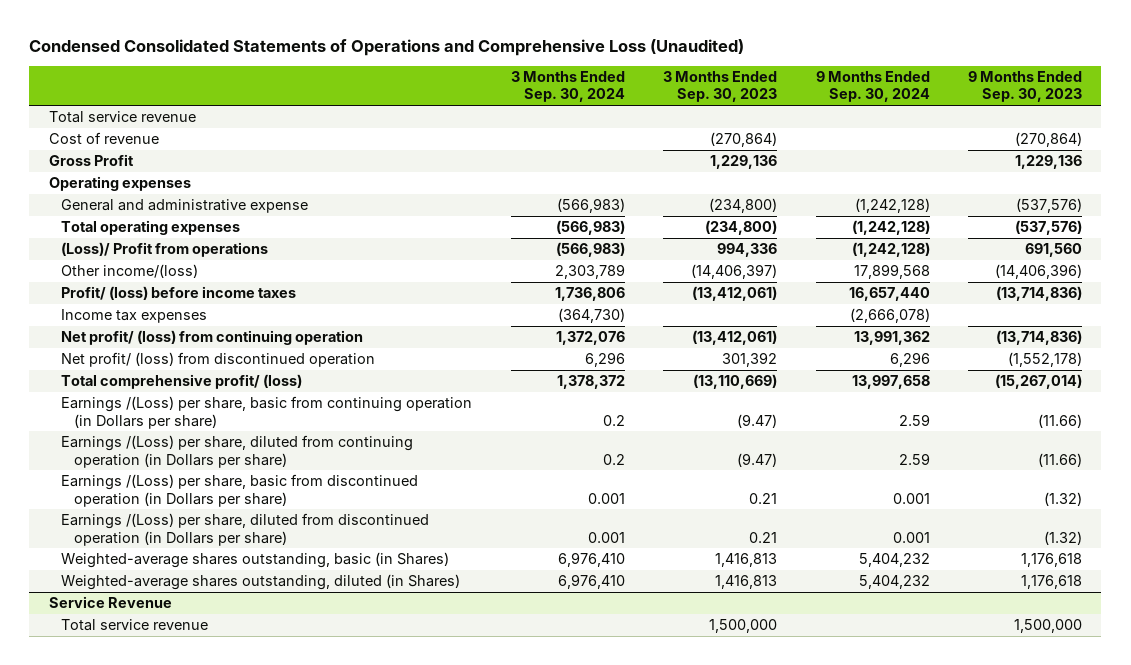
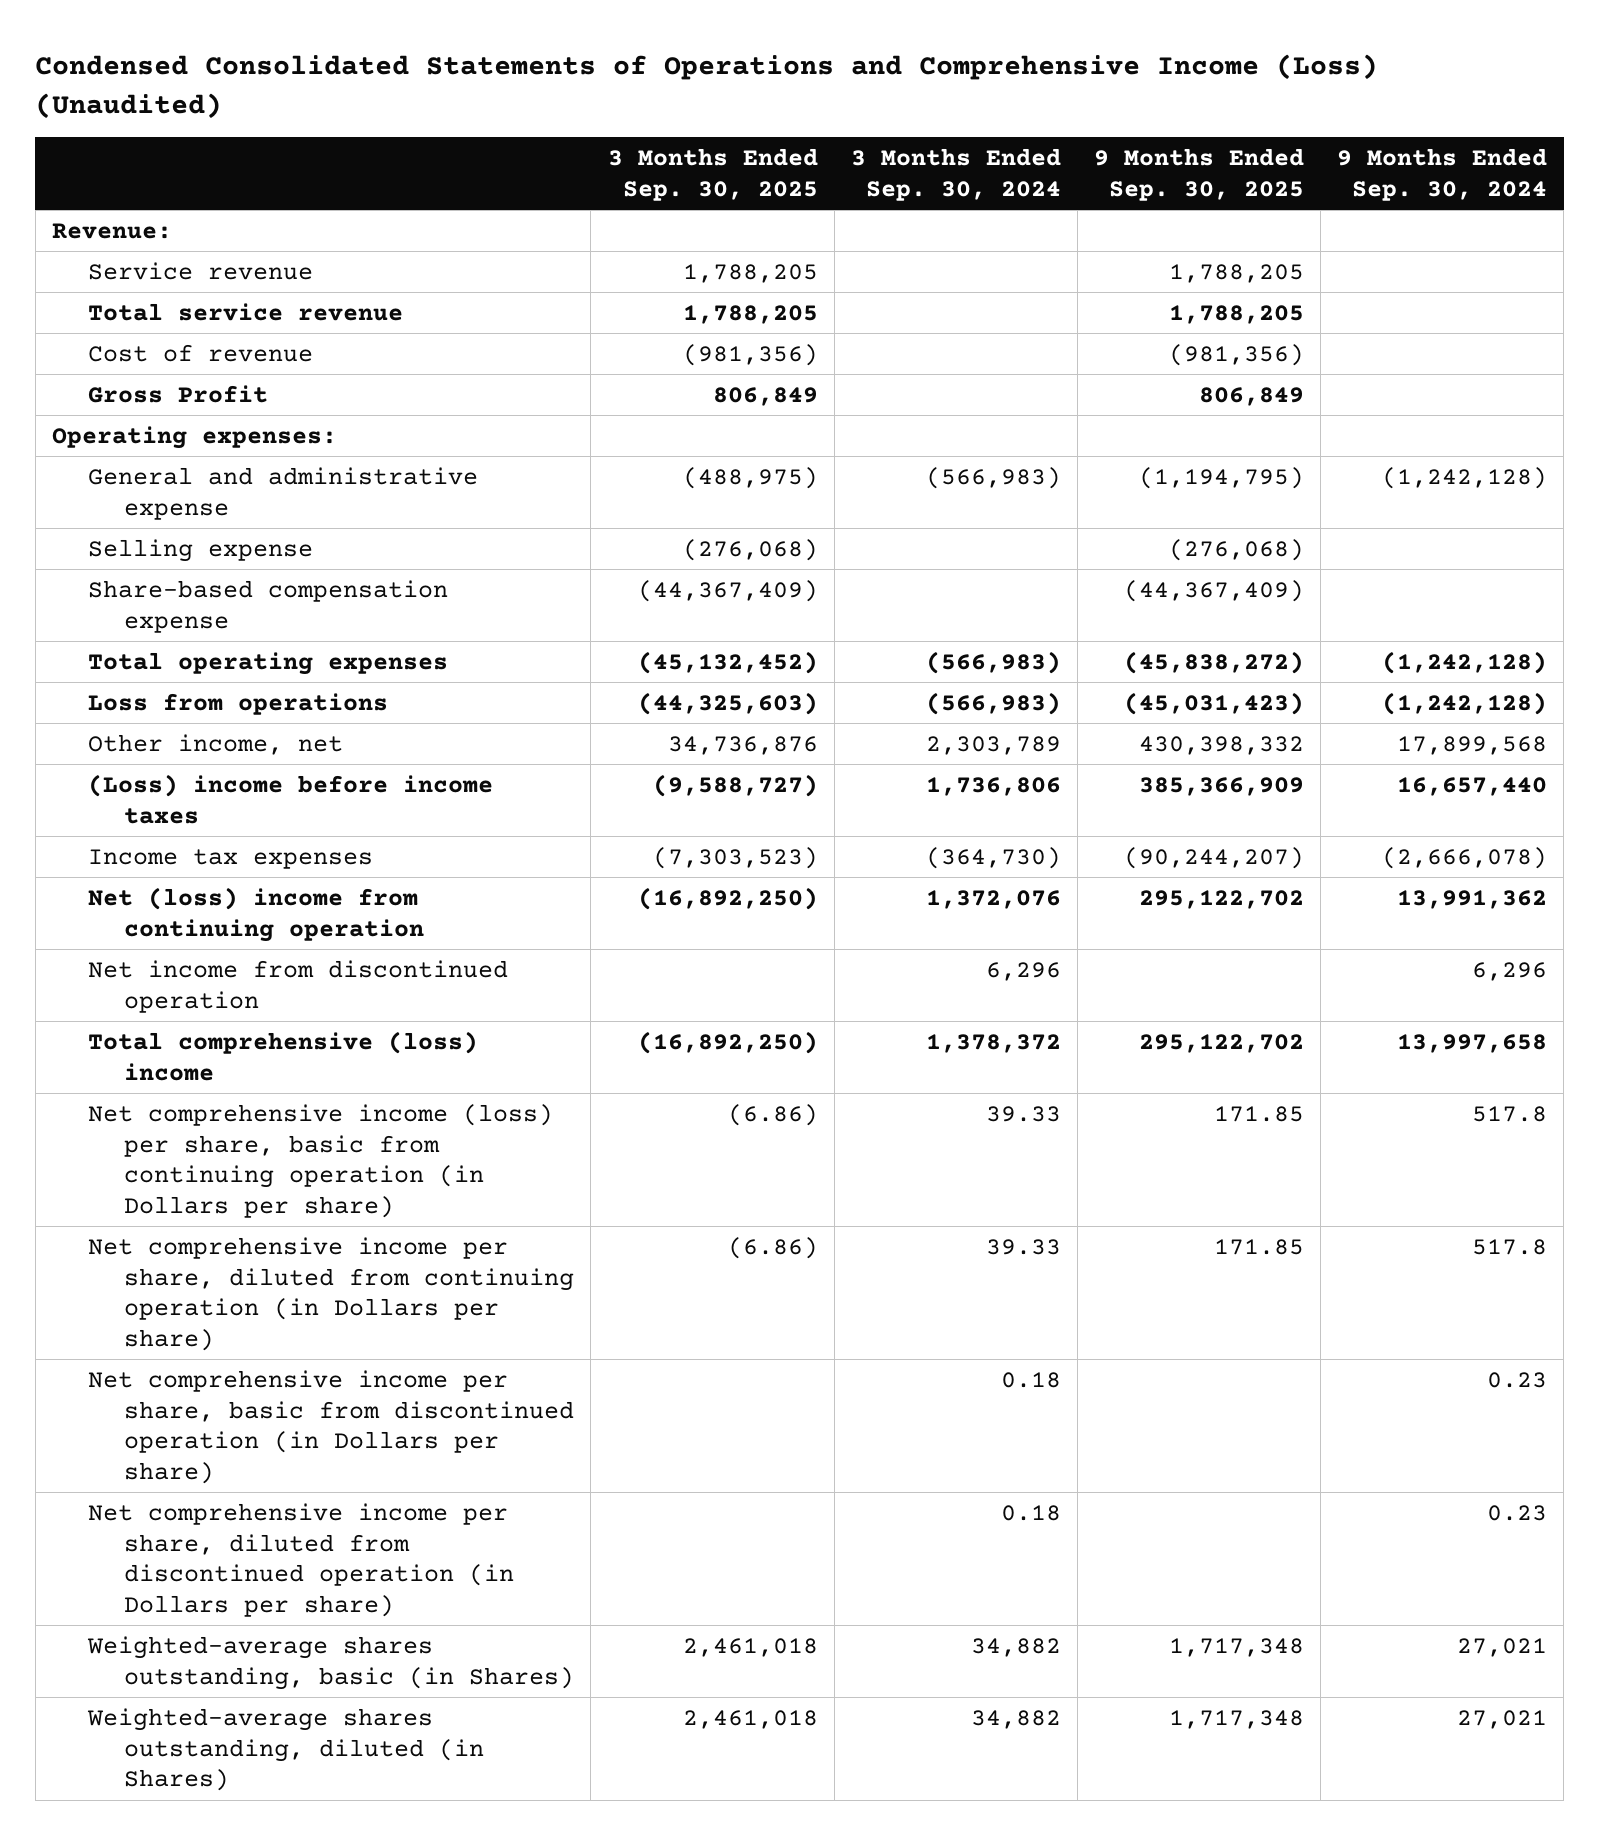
- Condensed Consolidated Statements of Operations and Comprehensive Loss (Unaudited)
+ Condensed Consolidated Statements of Operations and Comprehensive Income (Loss) (Unaudited)
- | 3 Months Ended Sep. 30, 2024 | 3 Months Ended Sep. 30, 2023 | 9 Months Ended Sep. 30, 2024 | 9 Months Ended Sep. 30, 2023
+ | 3 Months Ended Sep. 30, 2025 | 3 Months Ended Sep. 30, 2024 | 9 Months Ended Sep. 30, 2025 | 9 Months Ended Sep. 30, 2024
+ Revenue:
+ Service revenue | 1,788,205 | | 1,788,205 |
- Operating expenses
+ Operating expenses:
+ Selling expense | (276,068) | | (276,068) |
+ Share-based compensation expense | (44,367,409) | | (44,367,409) |
- (Loss)/ Profit from operations | (566,983) | 994,336 | (1,242,128) | 691,560
- Other income/(loss) | 2,303,789 | (14,406,397) | 17,899,568 | (14,406,396)
- Profit/ (loss) before income taxes | 1,736,806 | (13,412,061) | 16,657,440 | (13,714,836)
+ Loss from operations | (44,325,603) | (566,983) | (45,031,423) | (1,242,128)
+ Other income, net | 34,736,876 | 2,303,789 | 430,398,332 | 17,899,568
+ (Loss) income before income taxes | (9,588,727) | 1,736,806 | 385,366,909 | 16,657,440
- Net profit/ (loss) from continuing operation | 1,372,076 | (13,412,061) | 13,991,362 | (13,714,836)
- Net profit/ (loss) from discontinued operation | 6,296 | 301,392 | 6,296 | (1,552,178)
- Total comprehensive profit/ (loss) | 1,378,372 | (13,110,669) | 13,997,658 | (15,267,014)
- Earnings /(Loss) per share, basic from continuing operation (in Dollars per share) | 0.2 | (9.47) | 2.59 | (11.66)
- Earnings /(Loss) per share, diluted from continuing operation (in Dollars per share) | 0.2 | (9.47) | 2.59 | (11.66)
- Earnings /(Loss) per share, basic from discontinued operation (in Dollars per share) | 0.001 | 0.21 | 0.001 | (1.32)
- Earnings /(Loss) per share, diluted from discontinued operation (in Dollars per share) | 0.001 | 0.21 | 0.001 | (1.32)
- Weighted-average shares outstanding, basic (in Shares) | 6,976,410 | 1,416,813 | 5,404,232 | 1,176,618
- Weighted-average shares outstanding, diluted (in Shares) | 6,976,410 | 1,416,813 | 5,404,232 | 1,176,618
- Service Revenue
- Total service revenue | | 1,500,000 | | 1,500,000
+ Net (loss) income from continuing operation | (16,892,250) | 1,372,076 | 295,122,702 | 13,991,362
+ Net income from discontinued operation | | 6,296 | | 6,296
+ Total comprehensive (loss) income | (16,892,250) | 1,378,372 | 295,122,702 | 13,997,658
+ Net comprehensive income (loss) per share, basic from continuing operation (in Dollars per share) | (6.86) | 39.33 | 171.85 | 517.8
+ Net comprehensive income per share, diluted from continuing operation (in Dollars per share) | (6.86) | 39.33 | 171.85 | 517.8
+ Net comprehensive income per share, basic from discontinued operation (in Dollars per share) | | 0.18 | | 0.23
+ Net comprehensive income per share, diluted from discontinued operation (in Dollars per share) | | 0.18 | | 0.23
+ Weighted-average shares outstanding, basic (in Shares) | 2,461,018 | 34,882 | 1,717,348 | 27,021
+ Weighted-average shares outstanding, diluted (in Shares) | 2,461,018 | 34,882 | 1,717,348 | 27,021

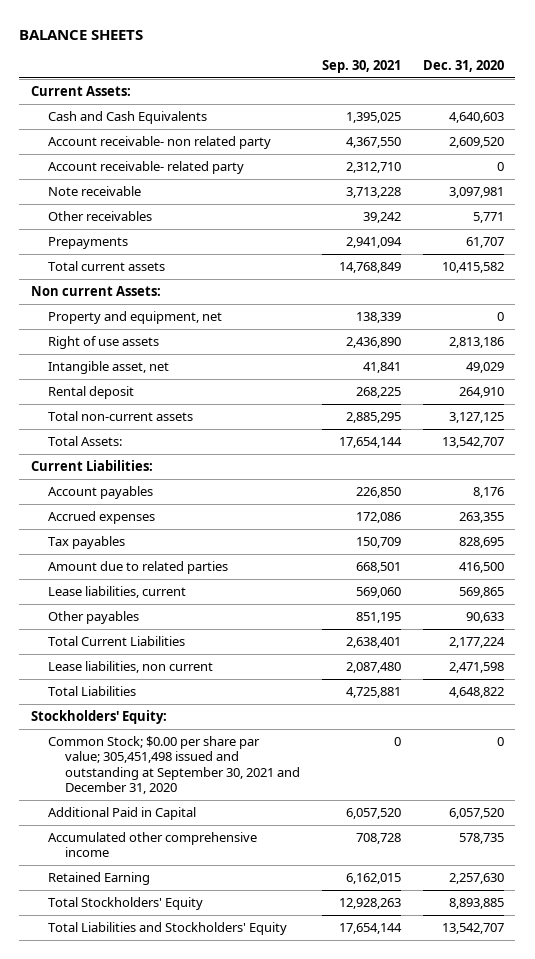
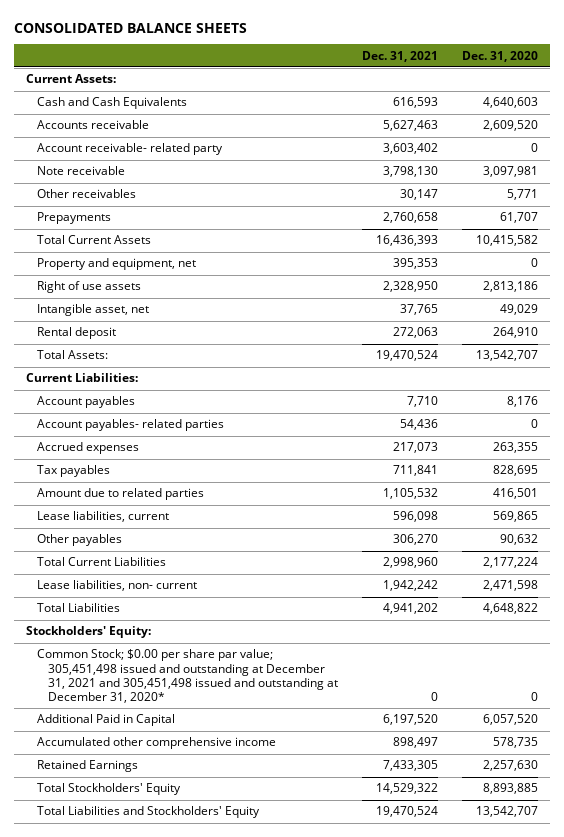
- BALANCE SHEETS
+ CONSOLIDATED BALANCE SHEETS
- | Sep. 30, 2021 | Dec. 31, 2020
+ | Dec. 31, 2021 | Dec. 31, 2020
- Account receivable- non related party | 4,367,550 | 2,609,520
+ Accounts receivable | 5,627,463 | 2,609,520
- Total current assets | 14,768,849 | 10,415,582
- Non current Assets:
+ Total Current Assets | 16,436,393 | 10,415,582
- Total non-current assets | 2,885,295 | 3,127,125
+ Account payables- related parties | 54,436 | 0
- Amount due to related parties | 668,501 | 416,500
+ Amount due to related parties | 1,105,532 | 416,501
- Other payables | 851,195 | 90,633
+ Other payables | 306,270 | 90,632
- Lease liabilities, non current | 2,087,480 | 2,471,598
+ Lease liabilities, non- current | 1,942,242 | 2,471,598
- Common Stock; $0.00 per share par value; 305,451,498 issued and outstanding at September 30, 2021 and December 31, 2020 | 0 | 0
+ Common Stock; $0.00 per share par value; 305,451,498 issued and outstanding at December 31, 2021 and 305,451,498 issued and outstanding at December 31, 2020* | 0 | 0
- Retained Earning | 6,162,015 | 2,257,630
+ Retained Earnings | 7,433,305 | 2,257,630

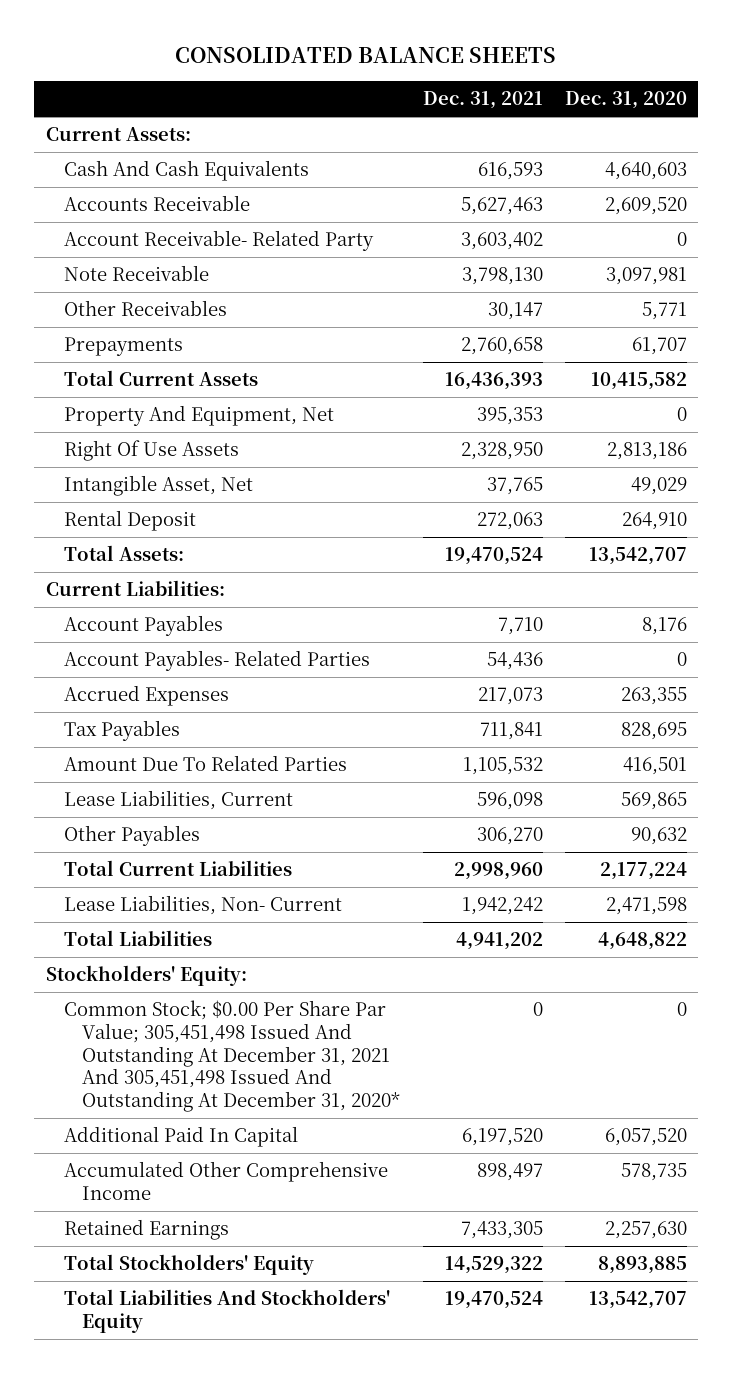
- Cash and Cash Equivalents | 616,593 | 4,640,603
- Accounts receivable | 5,627,463 | 2,609,520
- Account receivable- related party | 3,603,402 | 0
- Note receivable | 3,798,130 | 3,097,981
- Other receivables | 30,147 | 5,771
+ Cash And Cash Equivalents | 616,593 | 4,640,603
+ Accounts Receivable | 5,627,463 | 2,609,520
+ Account Receivable- Related Party | 3,603,402 | 0
+ Note Receivable | 3,798,130 | 3,097,981
+ Other Receivables | 30,147 | 5,771
- Property and equipment, net | 395,353 | 0
- Right of use assets | 2,328,950 | 2,813,186
- Intangible asset, net | 37,765 | 49,029
- Rental deposit | 272,063 | 264,910
+ Property And Equipment, Net | 395,353 | 0
+ Right Of Use Assets | 2,328,950 | 2,813,186
+ Intangible Asset, Net | 37,765 | 49,029
+ Rental Deposit | 272,063 | 264,910
- Account payables | 7,710 | 8,176
- Account payables- related parties | 54,436 | 0
- Accrued expenses | 217,073 | 263,355
- Tax payables | 711,841 | 828,695
- Amount due to related parties | 1,105,532 | 416,501
- Lease liabilities, current | 596,098 | 569,865
- Other payables | 306,270 | 90,632
+ Account Payables | 7,710 | 8,176
+ Account Payables- Related Parties | 54,436 | 0
+ Accrued Expenses | 217,073 | 263,355
+ Tax Payables | 711,841 | 828,695
+ Amount Due To Related Parties | 1,105,532 | 416,501
+ Lease Liabilities, Current | 596,098 | 569,865
+ Other Payables | 306,270 | 90,632
- Lease liabilities, non- current | 1,942,242 | 2,471,598
+ Lease Liabilities, Non- Current | 1,942,242 | 2,471,598
- Common Stock; $0.00 per share par value; 305,451,498 issued and outstanding at December 31, 2021 and 305,451,498 issued and outstanding at December 31, 2020* | 0 | 0
- Additional Paid in Capital | 6,197,520 | 6,057,520
- Accumulated other comprehensive income | 898,497 | 578,735
+ Common Stock; $0.00 Per Share Par Value; 305,451,498 Issued And Outstanding At December 31, 2021 And 305,451,498 Issued And Outstanding At December 31, 2020* | 0 | 0
+ Additional Paid In Capital | 6,197,520 | 6,057,520
+ Accumulated Other Comprehensive Income | 898,497 | 578,735
- Total Liabilities and Stockholders' Equity | 19,470,524 | 13,542,707
+ Total Liabilities And Stockholders' Equity | 19,470,524 | 13,542,707

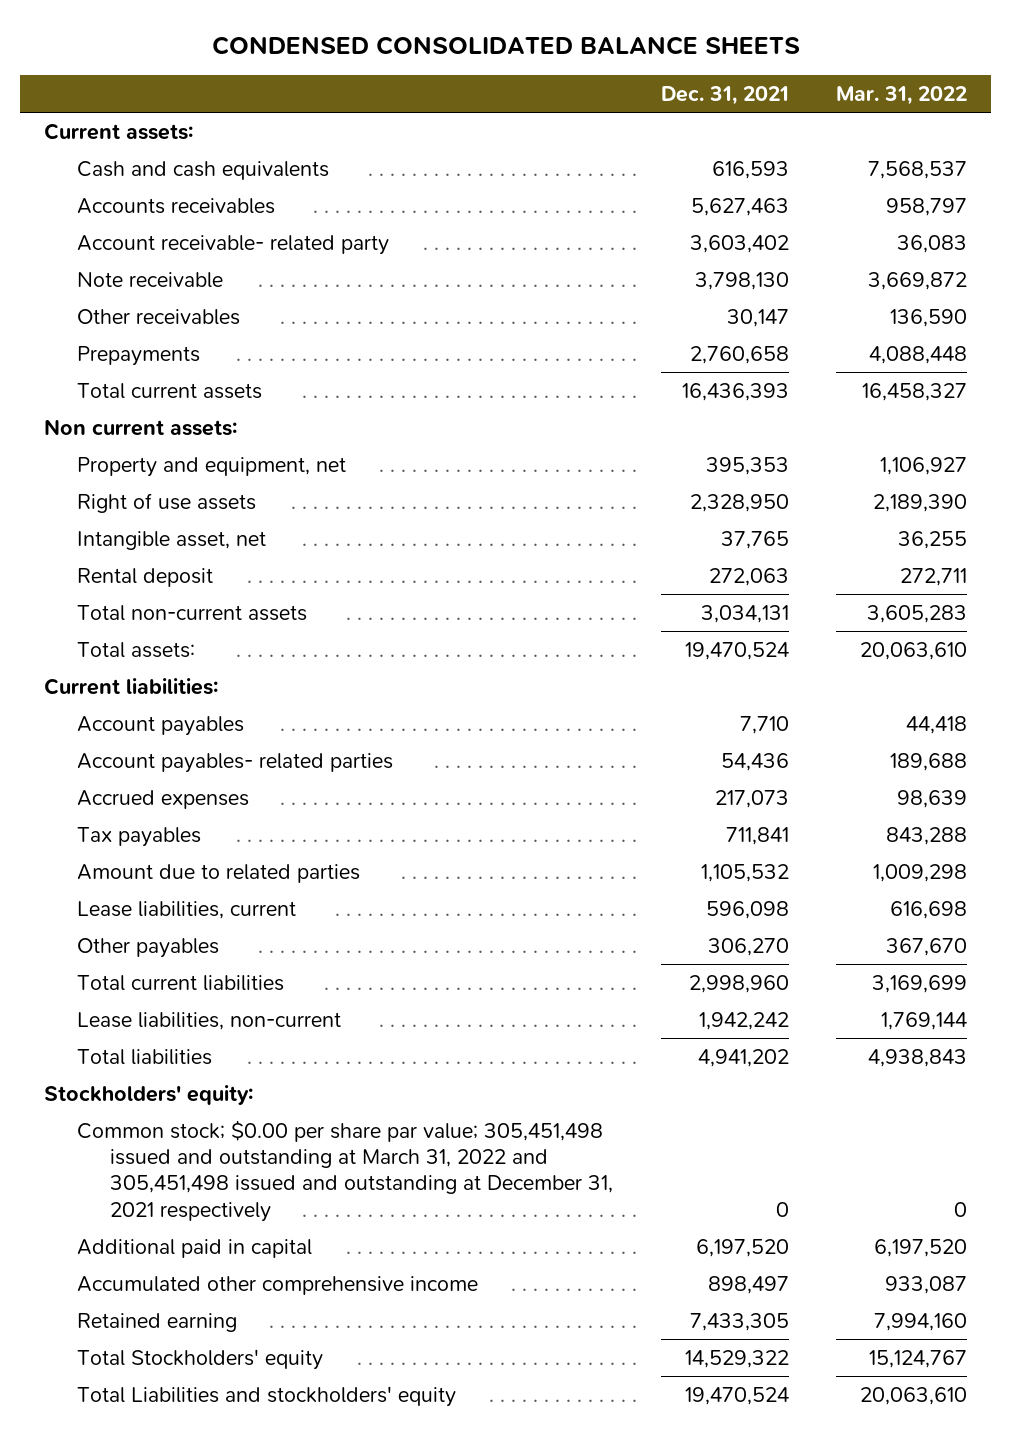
- CONSOLIDATED BALANCE SHEETS
+ CONDENSED CONSOLIDATED BALANCE SHEETS
- | Dec. 31, 2021 | Dec. 31, 2020
+ | Dec. 31, 2021 | Mar. 31, 2022
- Current Assets:
- Cash And Cash Equivalents | 616,593 | 4,640,603
- Accounts Receivable | 5,627,463 | 2,609,520
- Account Receivable- Related Party | 3,603,402 | 0
- Note Receivable | 3,798,130 | 3,097,981
- Other Receivables | 30,147 | 5,771
+ Current assets:
+ Cash and cash equivalents | 616,593 | 7,568,537
+ Accounts receivables | 5,627,463 | 958,797
+ Account receivable- related party | 3,603,402 | 36,083
+ Note receivable | 3,798,130 | 3,669,872
+ Other receivables | 30,147 | 136,590
- Total Current Assets | 16,436,393 | 10,415,582
- Property And Equipment, Net | 395,353 | 0
- Right Of Use Assets | 2,328,950 | 2,813,186
- Intangible Asset, Net | 37,765 | 49,029
- Rental Deposit | 272,063 | 264,910
- Total Assets: | 19,470,524 | 13,542,707
- Current Liabilities:
- Account Payables | 7,710 | 8,176
- Account Payables- Related Parties | 54,436 | 0
- Accrued Expenses | 217,073 | 263,355
- Tax Payables | 711,841 | 828,695
- Amount Due To Related Parties | 1,105,532 | 416,501
- Lease Liabilities, Current | 596,098 | 569,865
- Other Payables | 306,270 | 90,632
- Total Current Liabilities | 2,998,960 | 2,177,224
- Lease Liabilities, Non- Current | 1,942,242 | 2,471,598
- Total Liabilities | 4,941,202 | 4,648,822
- Stockholders' Equity:
- Common Stock; $0.00 Per Share Par Value; 305,451,498 Issued And Outstanding At December 31, 2021 And 305,451,498 Issued And Outstanding At December 31, 2020* | 0 | 0
- Additional Paid In Capital | 6,197,520 | 6,057,520
- Accumulated Other Comprehensive Income | 898,497 | 578,735
- Retained Earnings | 7,433,305 | 2,257,630
- Total Stockholders' Equity | 14,529,322 | 8,893,885
- Total Liabilities And Stockholders' Equity | 19,470,524 | 13,542,707
+ Total current assets | 16,436,393 | 16,458,327
+ Non current assets:
+ Property and equipment, net | 395,353 | 1,106,927
+ Right of use assets | 2,328,950 | 2,189,390
+ Intangible asset, net | 37,765 | 36,255
+ Rental deposit | 272,063 | 272,711
+ Total non-current assets | 3,034,131 | 3,605,283
+ Total assets: | 19,470,524 | 20,063,610
+ Current liabilities:
+ Account payables | 7,710 | 44,418
+ Account payables- related parties | 54,436 | 189,688
+ Accrued expenses | 217,073 | 98,639
+ Tax payables | 711,841 | 843,288
+ Amount due to related parties | 1,105,532 | 1,009,298
+ Lease liabilities, current | 596,098 | 616,698
+ Other payables | 306,270 | 367,670
+ Total current liabilities | 2,998,960 | 3,169,699
+ Lease liabilities, non-current | 1,942,242 | 1,769,144
+ Total liabilities | 4,941,202 | 4,938,843
+ Stockholders' equity:
+ Common stock; $0.00 per share par value; 305,451,498 issued and outstanding at March 31, 2022 and 305,451,498 issued and outstanding at December 31, 2021 respectively | 0 | 0
+ Additional paid in capital | 6,197,520 | 6,197,520
+ Accumulated other comprehensive income | 898,497 | 933,087
+ Retained earning | 7,433,305 | 7,994,160
+ Total Stockholders' equity | 14,529,322 | 15,124,767
+ Total Liabilities and stockholders' equity | 19,470,524 | 20,063,610

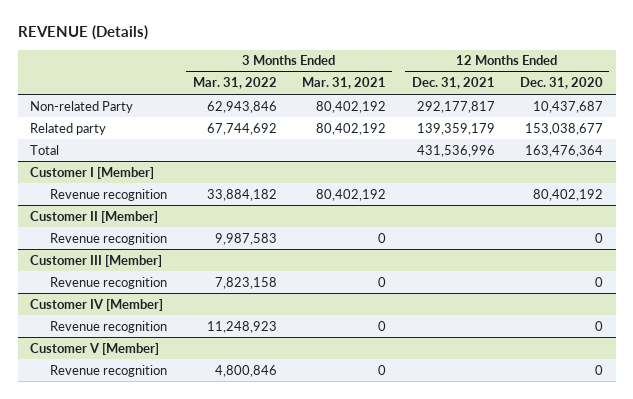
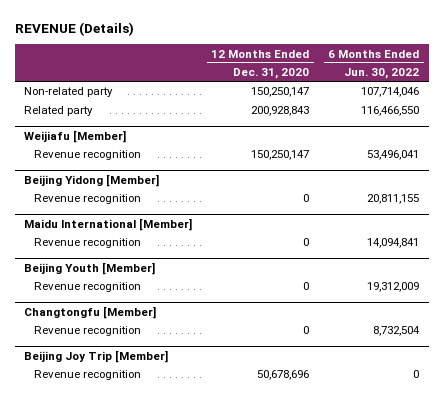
- | 3 Months Ended Mar. 31, 2022 | 3 Months Ended Mar. 31, 2021 | 12 Months Ended Dec. 31, 2021 | 12 Months Ended Dec. 31, 2020
+ | 12 Months Ended Dec. 31, 2020 | 6 Months Ended Jun. 30, 2022
- Non-related Party | 62,943,846 | 80,402,192 | 292,177,817 | 10,437,687
- Related party | 67,744,692 | 80,402,192 | 139,359,179 | 153,038,677
- Total | | | 431,536,996 | 163,476,364
- Customer I [Member]
- Revenue recognition | 33,884,182 | 80,402,192 | | 80,402,192
- Customer II [Member]
+ Non-related party | 150,250,147 | 107,714,046
+ Related party | 200,928,843 | 116,466,550
+ Weijiafu [Member]
+ Revenue recognition | 150,250,147 | 53,496,041
+ Beijing Yidong [Member]
- Customer III [Member]
+ Maidu International [Member]
- Customer IV [Member]
+ Beijing Youth [Member]
- Customer V [Member]
+ Changtongfu [Member]
+ Beijing Joy Trip [Member]
+ Revenue recognition | 50,678,696 | 0

